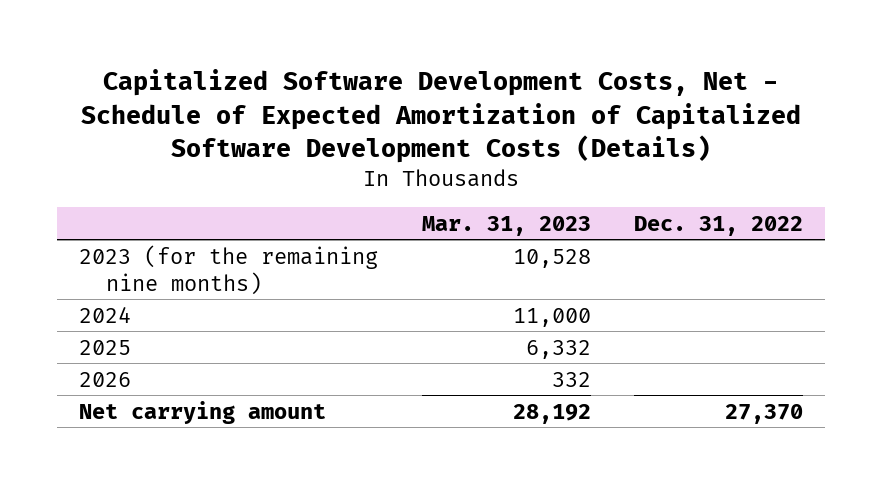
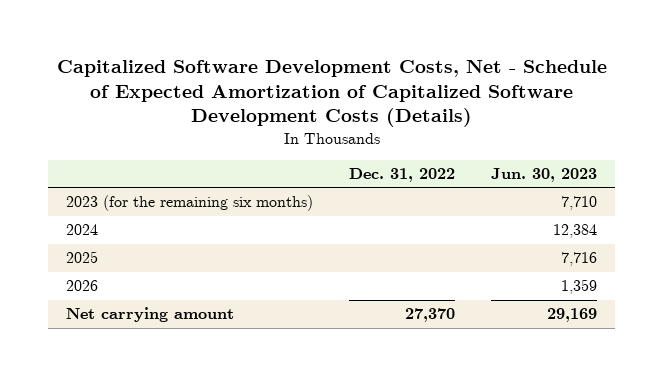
- | Mar. 31, 2023 | Dec. 31, 2022
+ | Dec. 31, 2022 | Jun. 30, 2023
- 2023 (for the remaining nine months) | 10,528 |
+ 2023 (for the remaining six months) | | 7,710

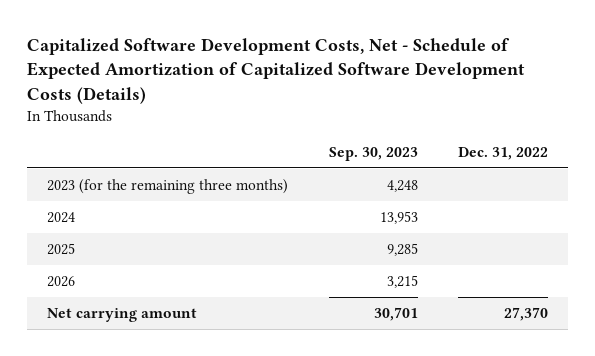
- | Dec. 31, 2022 | Jun. 30, 2023
+ | Sep. 30, 2023 | Dec. 31, 2022
- 2023 (for the remaining six months) | | 7,710
+ 2023 (for the remaining three months) | 4,248 |

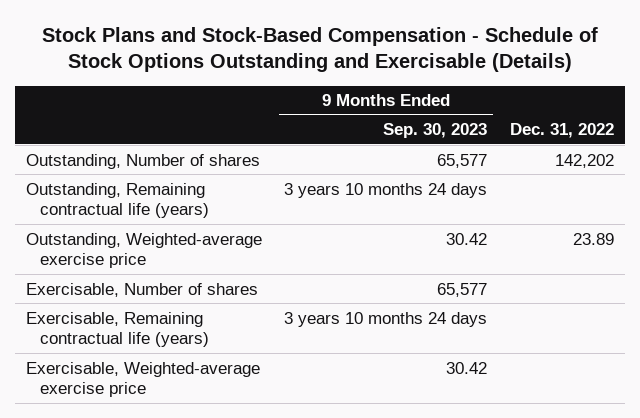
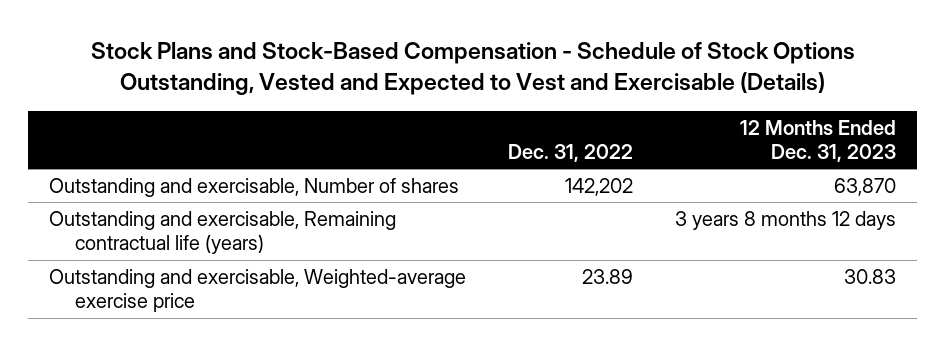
- Stock Plans and Stock-Based Compensation - Schedule of Stock Options Outstanding and Exercisable (Details)
+ Stock Plans and Stock-Based Compensation - Schedule of Stock Options Outstanding, Vested and Expected to Vest and Exercisable (Details)
- | 9 Months Ended Sep. 30, 2023 | Dec. 31, 2022
+ | Dec. 31, 2022 | 12 Months Ended Dec. 31, 2023
- Outstanding, Number of shares | 65,577 | 142,202
- Outstanding, Remaining contractual life (years) | 3 years 10 months 24 days |
- Outstanding, Weighted-average exercise price | 30.42 | 23.89
- Exercisable, Number of shares | 65,577 |
- Exercisable, Remaining contractual life (years) | 3 years 10 months 24 days |
- Exercisable, Weighted-average exercise price | 30.42 |
+ Outstanding and exercisable, Number of shares | 142,202 | 63,870
+ Outstanding and exercisable, Remaining contractual life (years) | | 3 years 8 months 12 days
+ Outstanding and exercisable, Weighted-average exercise price | 23.89 | 30.83

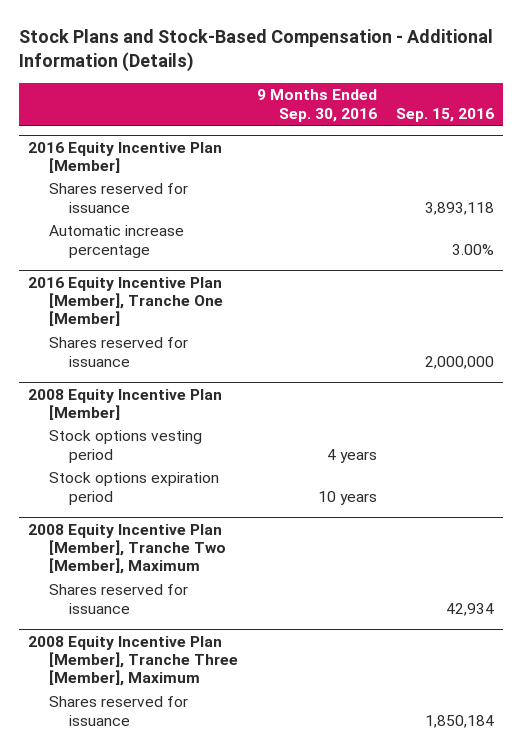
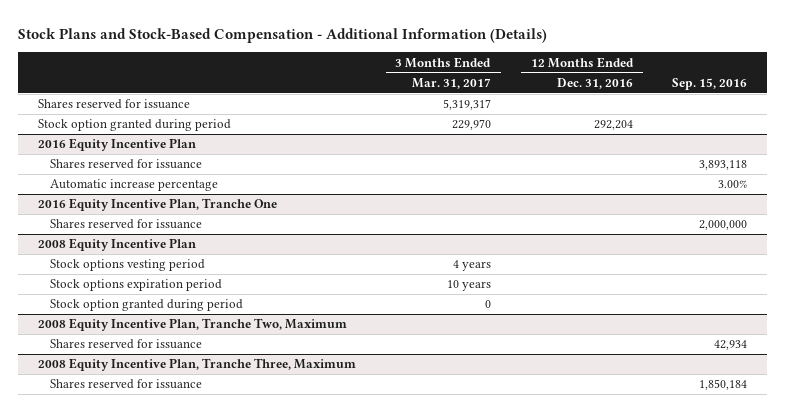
- | 9 Months Ended Sep. 30, 2016 | Sep. 15, 2016
+ | 3 Months Ended Mar. 31, 2017 | 12 Months Ended Dec. 31, 2016 | Sep. 15, 2016
- 2016 Equity Incentive Plan [Member]
+ Shares reserved for issuance | 5,319,317 | |
+ Stock option granted during period | 229,970 | 292,204 |
+ 2016 Equity Incentive Plan
- 2016 Equity Incentive Plan [Member], Tranche One [Member]
+ 2016 Equity Incentive Plan, Tranche One
- 2008 Equity Incentive Plan [Member]
+ 2008 Equity Incentive Plan
- 2008 Equity Incentive Plan [Member], Tranche Two [Member], Maximum
+ Stock option granted during period | 0 | |
+ 2008 Equity Incentive Plan, Tranche Two, Maximum
- 2008 Equity Incentive Plan [Member], Tranche Three [Member], Maximum
+ 2008 Equity Incentive Plan, Tranche Three, Maximum

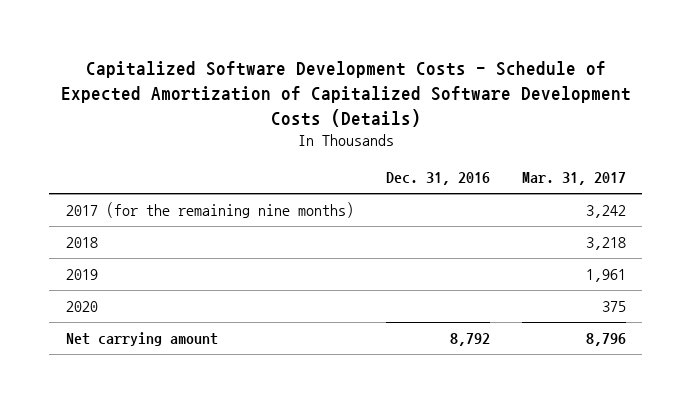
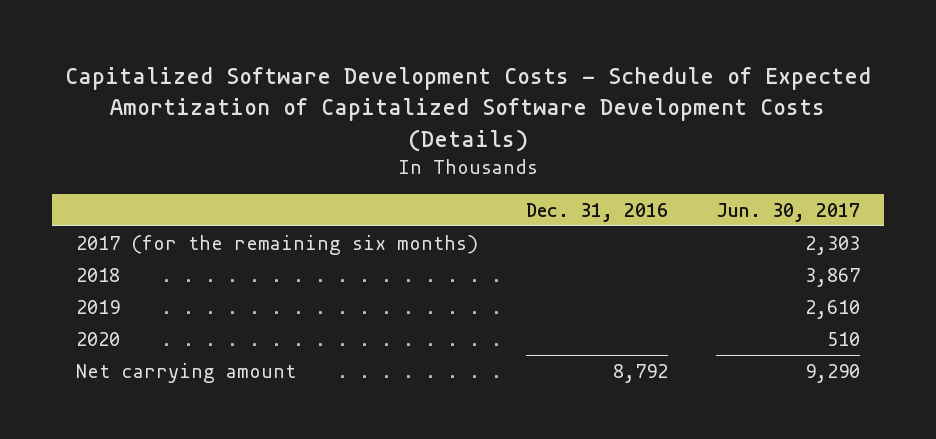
- | Dec. 31, 2016 | Mar. 31, 2017
+ | Dec. 31, 2016 | Jun. 30, 2017
- 2017 (for the remaining nine months) | | 3,242
+ 2017 (for the remaining six months) | | 2,303

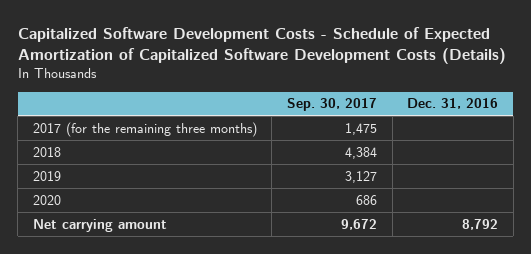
- | Dec. 31, 2016 | Jun. 30, 2017
+ | Sep. 30, 2017 | Dec. 31, 2016
- 2017 (for the remaining six months) | | 2,303
+ 2017 (for the remaining three months) | 1,475 |

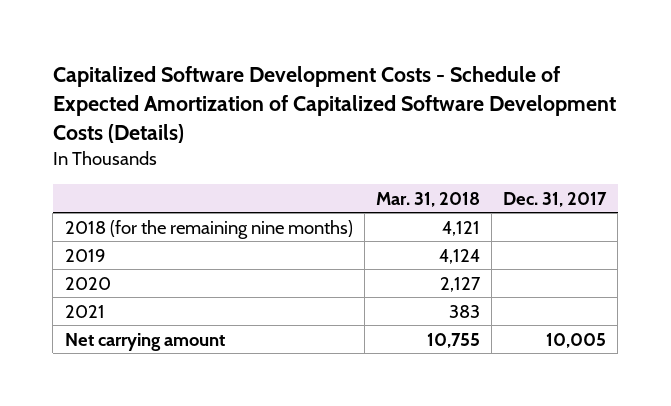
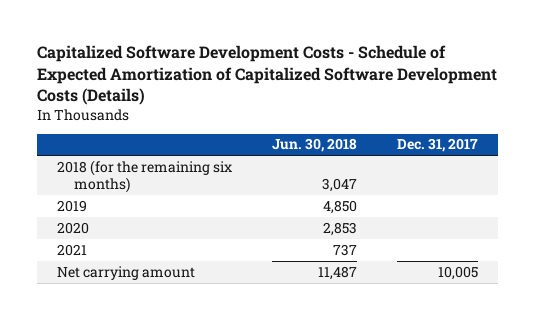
- | Mar. 31, 2018 | Dec. 31, 2017
+ | Jun. 30, 2018 | Dec. 31, 2017
- 2018 (for the remaining nine months) | 4,121 |
+ 2018 (for the remaining six months) | 3,047 |

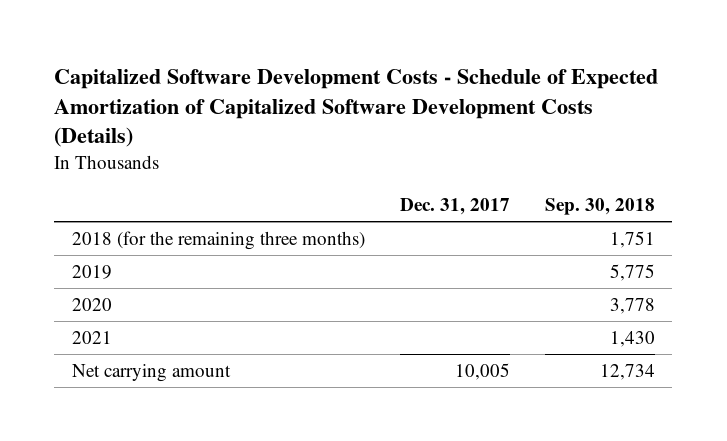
- | Jun. 30, 2018 | Dec. 31, 2017
+ | Dec. 31, 2017 | Sep. 30, 2018
- 2018 (for the remaining six months) | 3,047 |
+ 2018 (for the remaining three months) | | 1,751

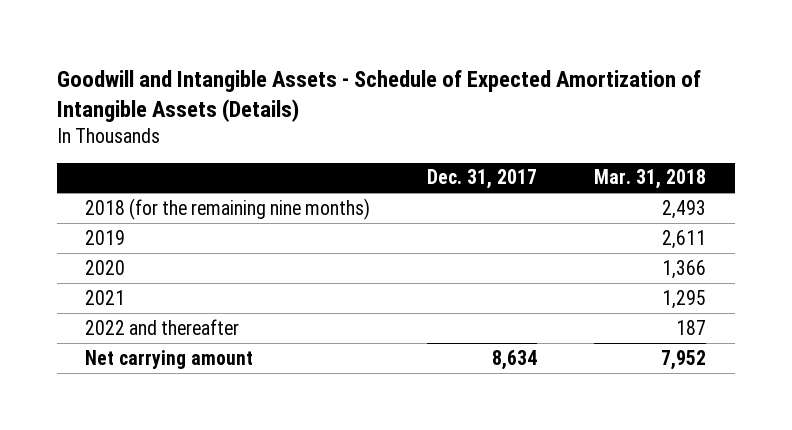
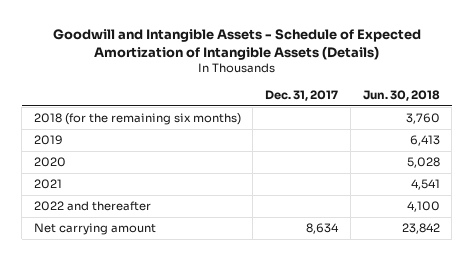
- | Dec. 31, 2017 | Mar. 31, 2018
+ | Dec. 31, 2017 | Jun. 30, 2018
- 2018 (for the remaining nine months) | | 2,493
+ 2018 (for the remaining six months) | | 3,760

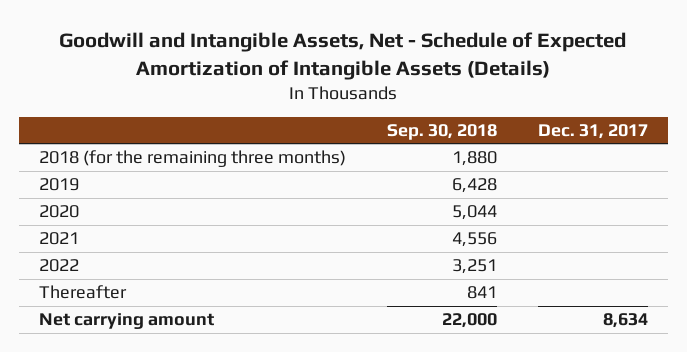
- Goodwill and Intangible Assets - Schedule of Expected Amortization of Intangible Assets (Details)
+ Goodwill and Intangible Assets, Net - Schedule of Expected Amortization of Intangible Assets (Details)
- | Dec. 31, 2017 | Jun. 30, 2018
+ | Sep. 30, 2018 | Dec. 31, 2017
- 2018 (for the remaining six months) | | 3,760
+ 2018 (for the remaining three months) | 1,880 |
- 2022 and thereafter | | 4,100
+ 2022 | 3,251 |
+ Thereafter | 841 |

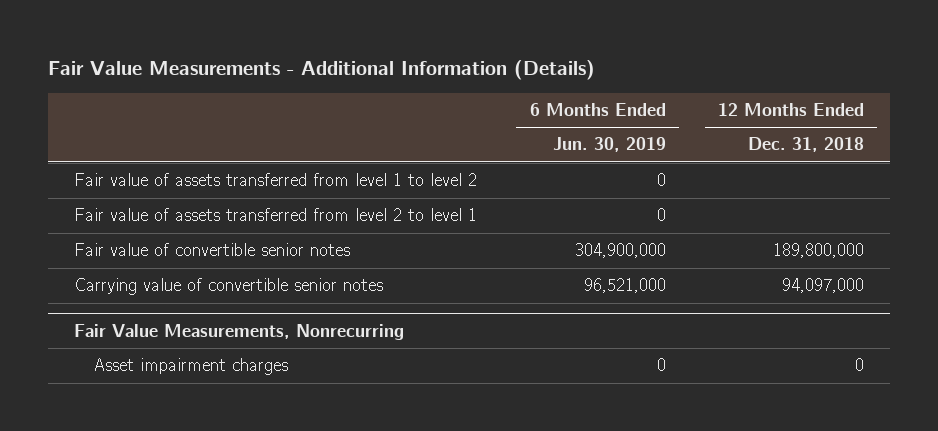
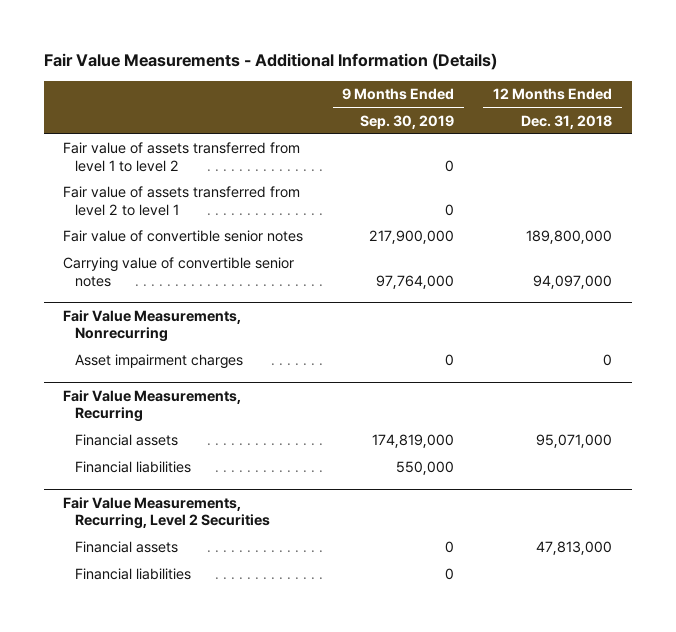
- | 6 Months Ended Jun. 30, 2019 | 12 Months Ended Dec. 31, 2018
+ | 9 Months Ended Sep. 30, 2019 | 12 Months Ended Dec. 31, 2018
+ Fair Value Measurements, Recurring
+ Financial assets | 174,819,000 | 95,071,000
+ Financial liabilities | 550,000 |
+ Fair Value Measurements, Recurring, Level 2 Securities
+ Financial assets | 0 | 47,813,000
+ Financial liabilities | 0 |

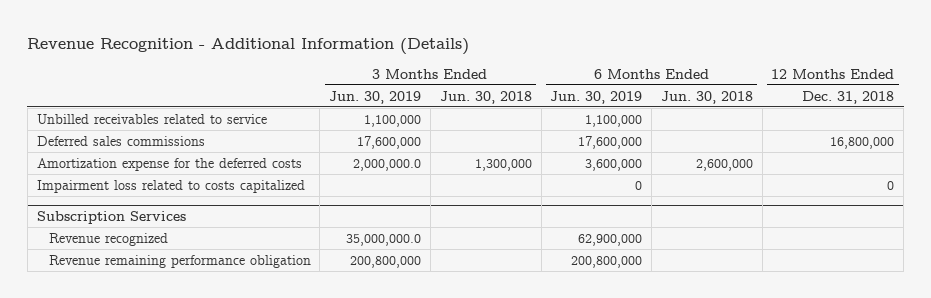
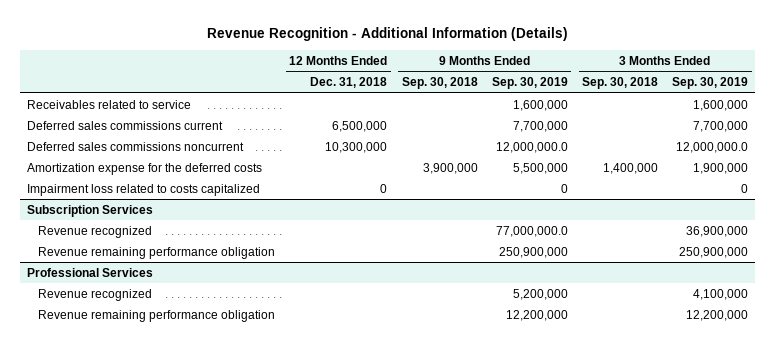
- | 3 Months Ended Jun. 30, 2019 | 3 Months Ended Jun. 30, 2018 | 6 Months Ended Jun. 30, 2019 | 6 Months Ended Jun. 30, 2018 | 12 Months Ended Dec. 31, 2018
+ | 12 Months Ended Dec. 31, 2018 | 9 Months Ended Sep. 30, 2018 | 9 Months Ended Sep. 30, 2019 | 3 Months Ended Sep. 30, 2018 | 3 Months Ended Sep. 30, 2019
- Unbilled receivables related to service | 1,100,000 | | 1,100,000 | |
- Deferred sales commissions | 17,600,000 | | 17,600,000 | | 16,800,000
+ Receivables related to service | | | 1,600,000 | | 1,600,000
+ Deferred sales commissions current | 6,500,000 | | 7,700,000 | | 7,700,000
+ Deferred sales commissions noncurrent | 10,300,000 | | 12,000,000.0 | | 12,000,000.0
+ Professional Services
+ Revenue recognized | | | 5,200,000 | | 4,100,000
+ Revenue remaining performance obligation | | | 12,200,000 | | 12,200,000

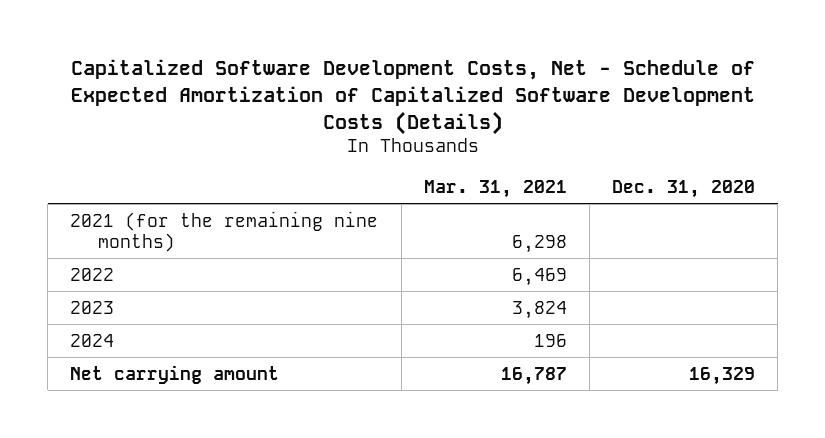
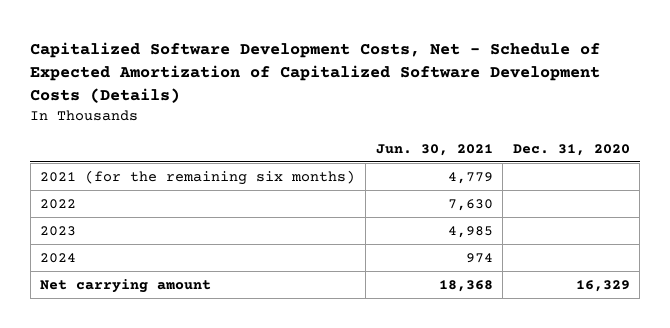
- | Mar. 31, 2021 | Dec. 31, 2020
+ | Jun. 30, 2021 | Dec. 31, 2020
- 2021 (for the remaining nine months) | 6,298 |
+ 2021 (for the remaining six months) | 4,779 |

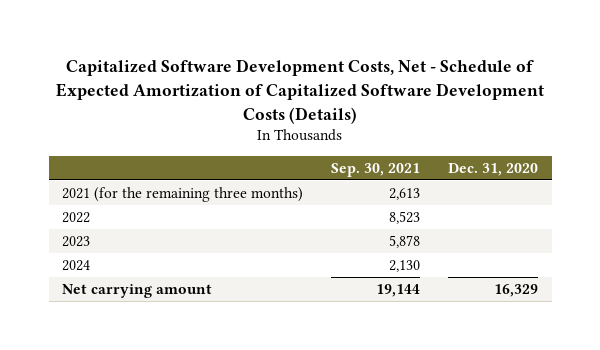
- | Jun. 30, 2021 | Dec. 31, 2020
+ | Sep. 30, 2021 | Dec. 31, 2020
- 2021 (for the remaining six months) | 4,779 |
+ 2021 (for the remaining three months) | 2,613 |

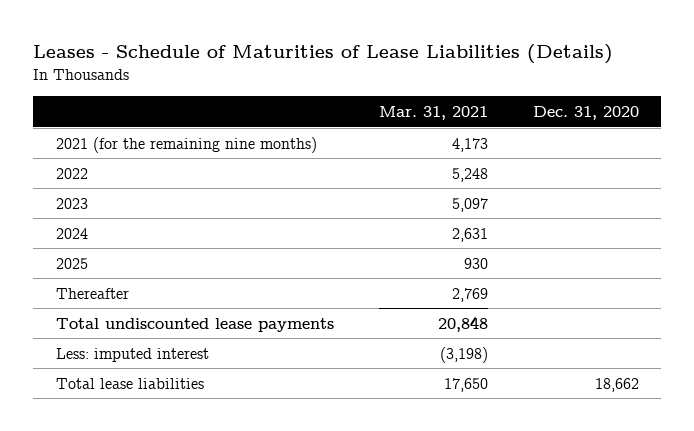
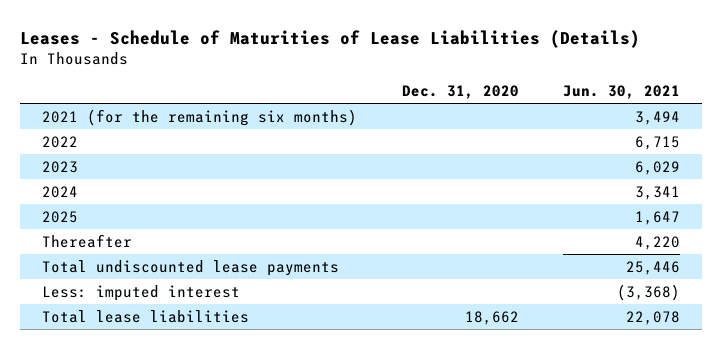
- | Mar. 31, 2021 | Dec. 31, 2020
+ | Dec. 31, 2020 | Jun. 30, 2021
- 2021 (for the remaining nine months) | 4,173 |
+ 2021 (for the remaining six months) | | 3,494

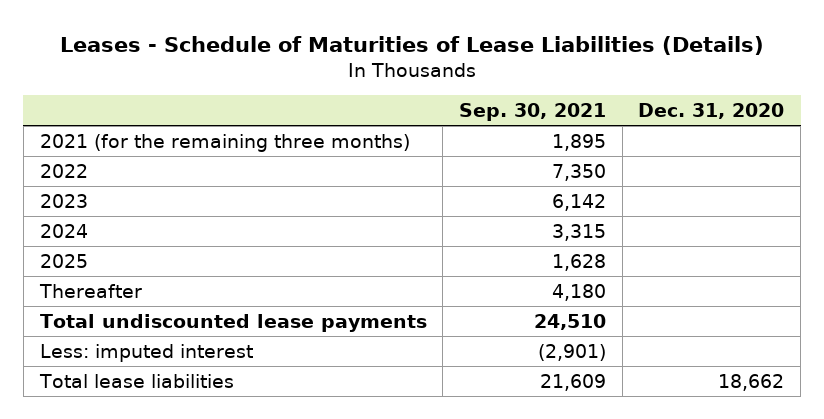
- | Dec. 31, 2020 | Jun. 30, 2021
+ | Sep. 30, 2021 | Dec. 31, 2020
- 2021 (for the remaining six months) | | 3,494
+ 2021 (for the remaining three months) | 1,895 |

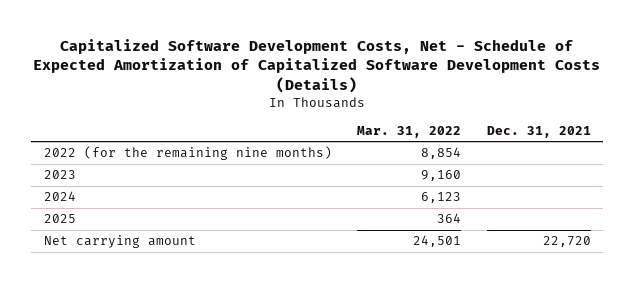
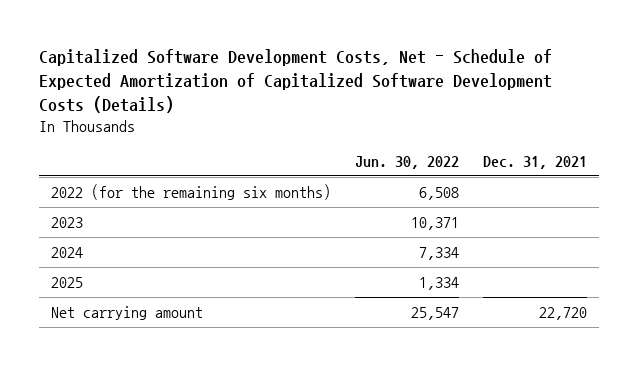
- | Mar. 31, 2022 | Dec. 31, 2021
+ | Jun. 30, 2022 | Dec. 31, 2021
- 2022 (for the remaining nine months) | 8,854 |
+ 2022 (for the remaining six months) | 6,508 |

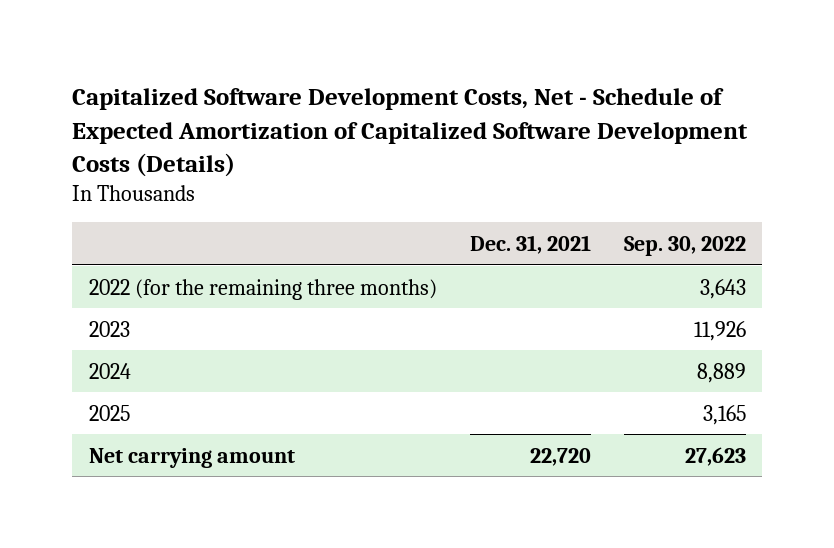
- | Jun. 30, 2022 | Dec. 31, 2021
+ | Dec. 31, 2021 | Sep. 30, 2022
- 2022 (for the remaining six months) | 6,508 |
+ 2022 (for the remaining three months) | | 3,643

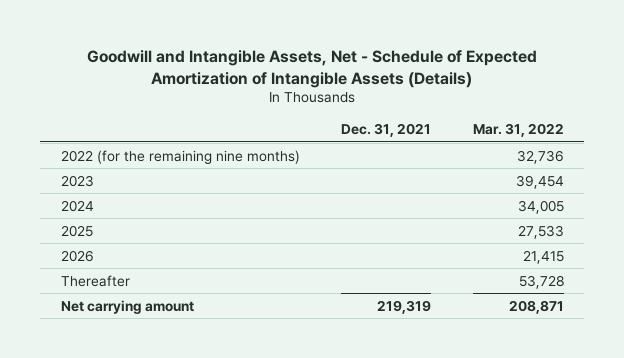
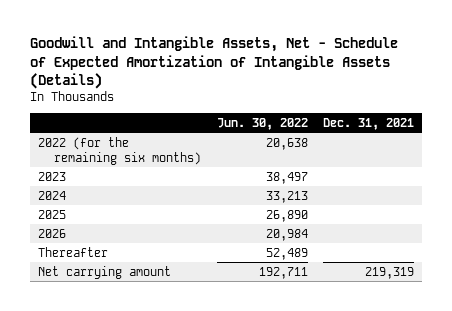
- | Dec. 31, 2021 | Mar. 31, 2022
+ | Jun. 30, 2022 | Dec. 31, 2021
- 2022 (for the remaining nine months) | | 32,736
+ 2022 (for the remaining six months) | 20,638 |

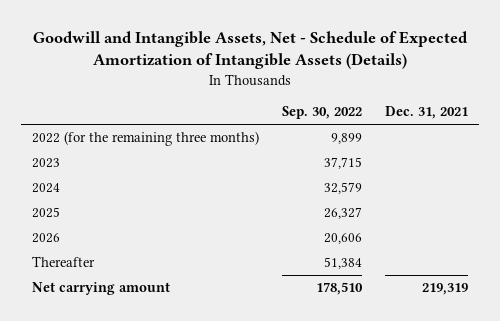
- | Jun. 30, 2022 | Dec. 31, 2021
+ | Sep. 30, 2022 | Dec. 31, 2021
- 2022 (for the remaining six months) | 20,638 |
+ 2022 (for the remaining three months) | 9,899 |

